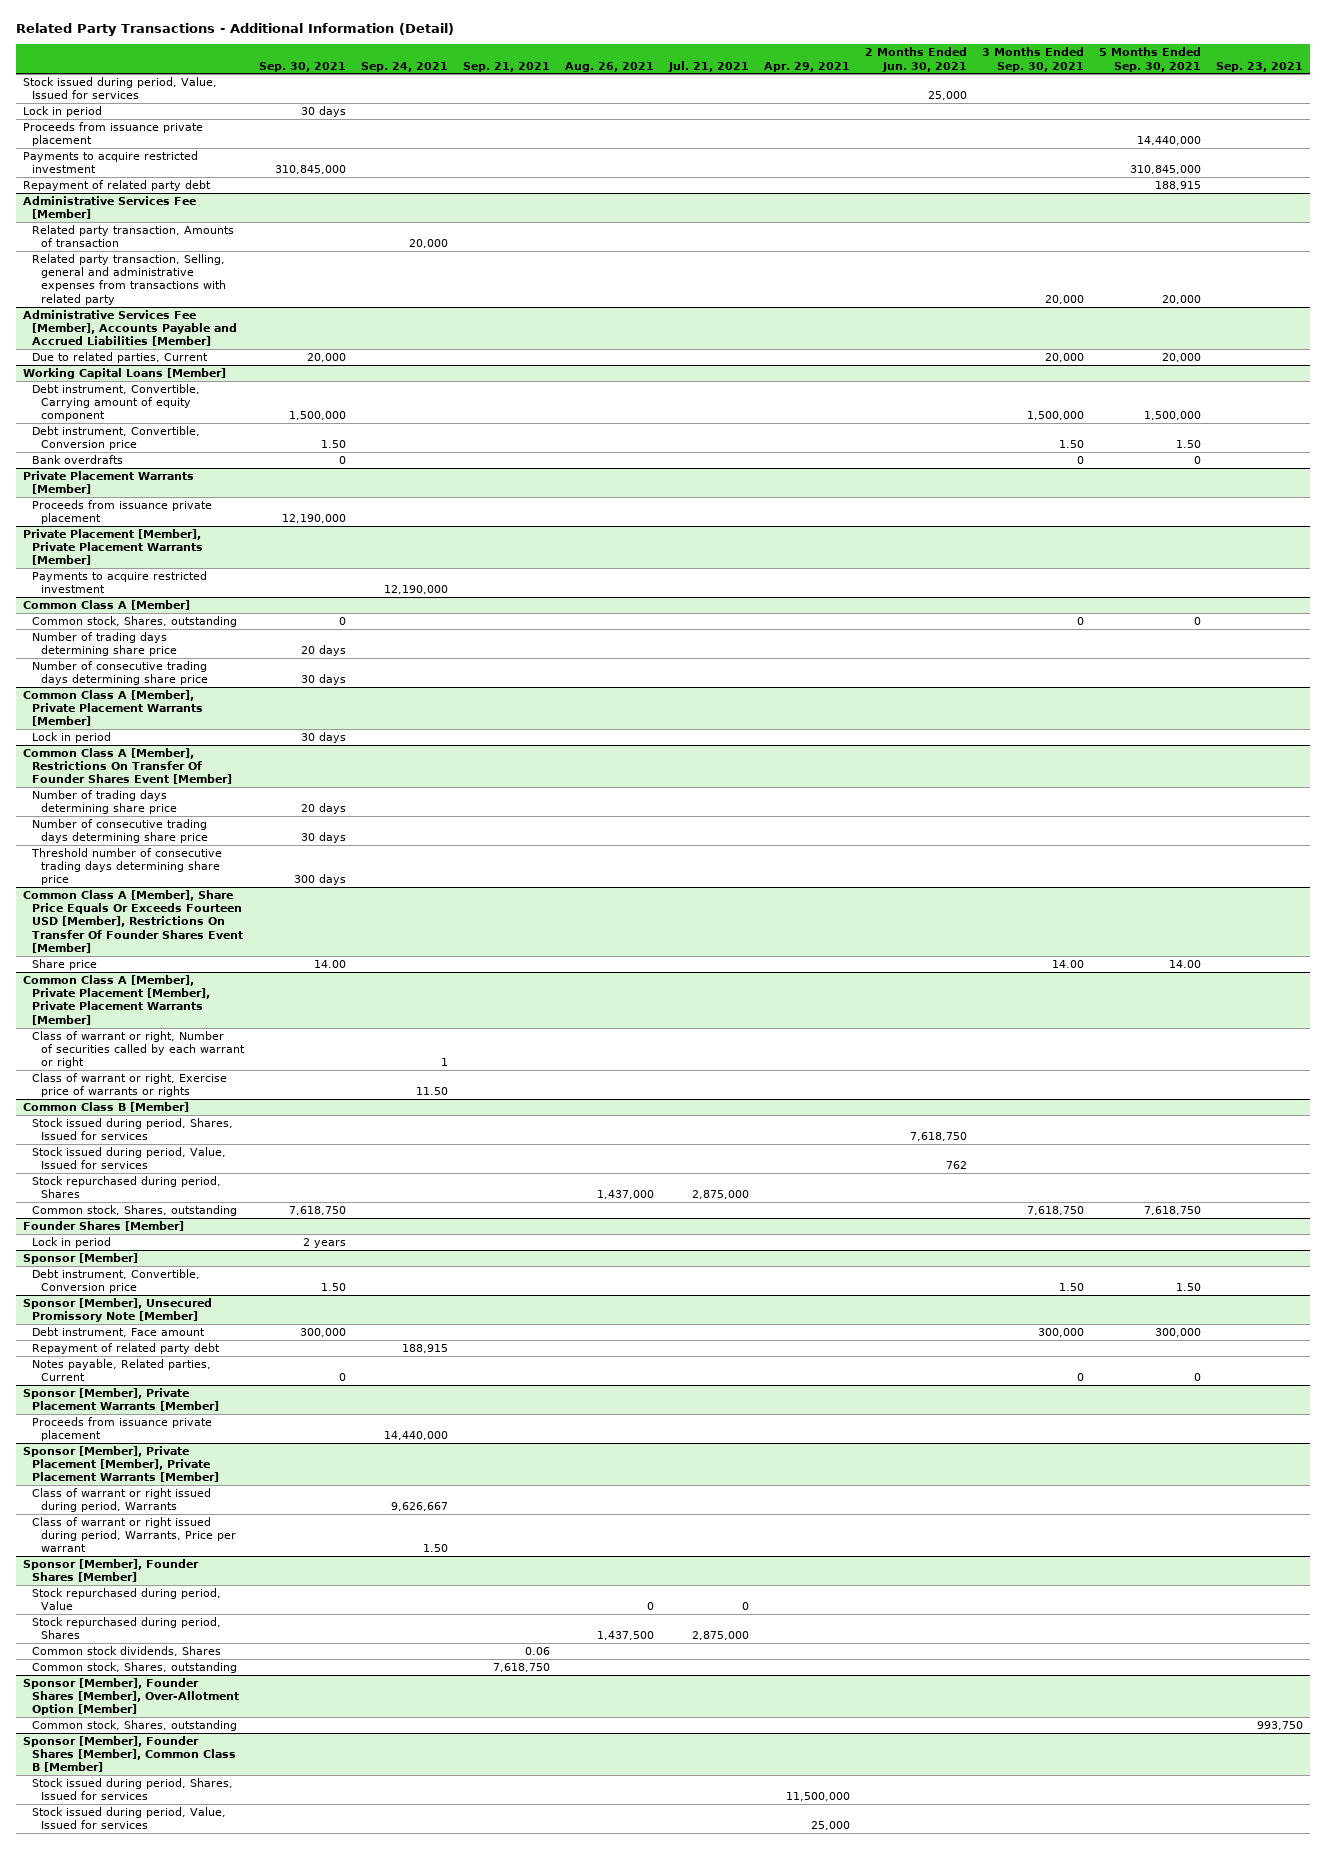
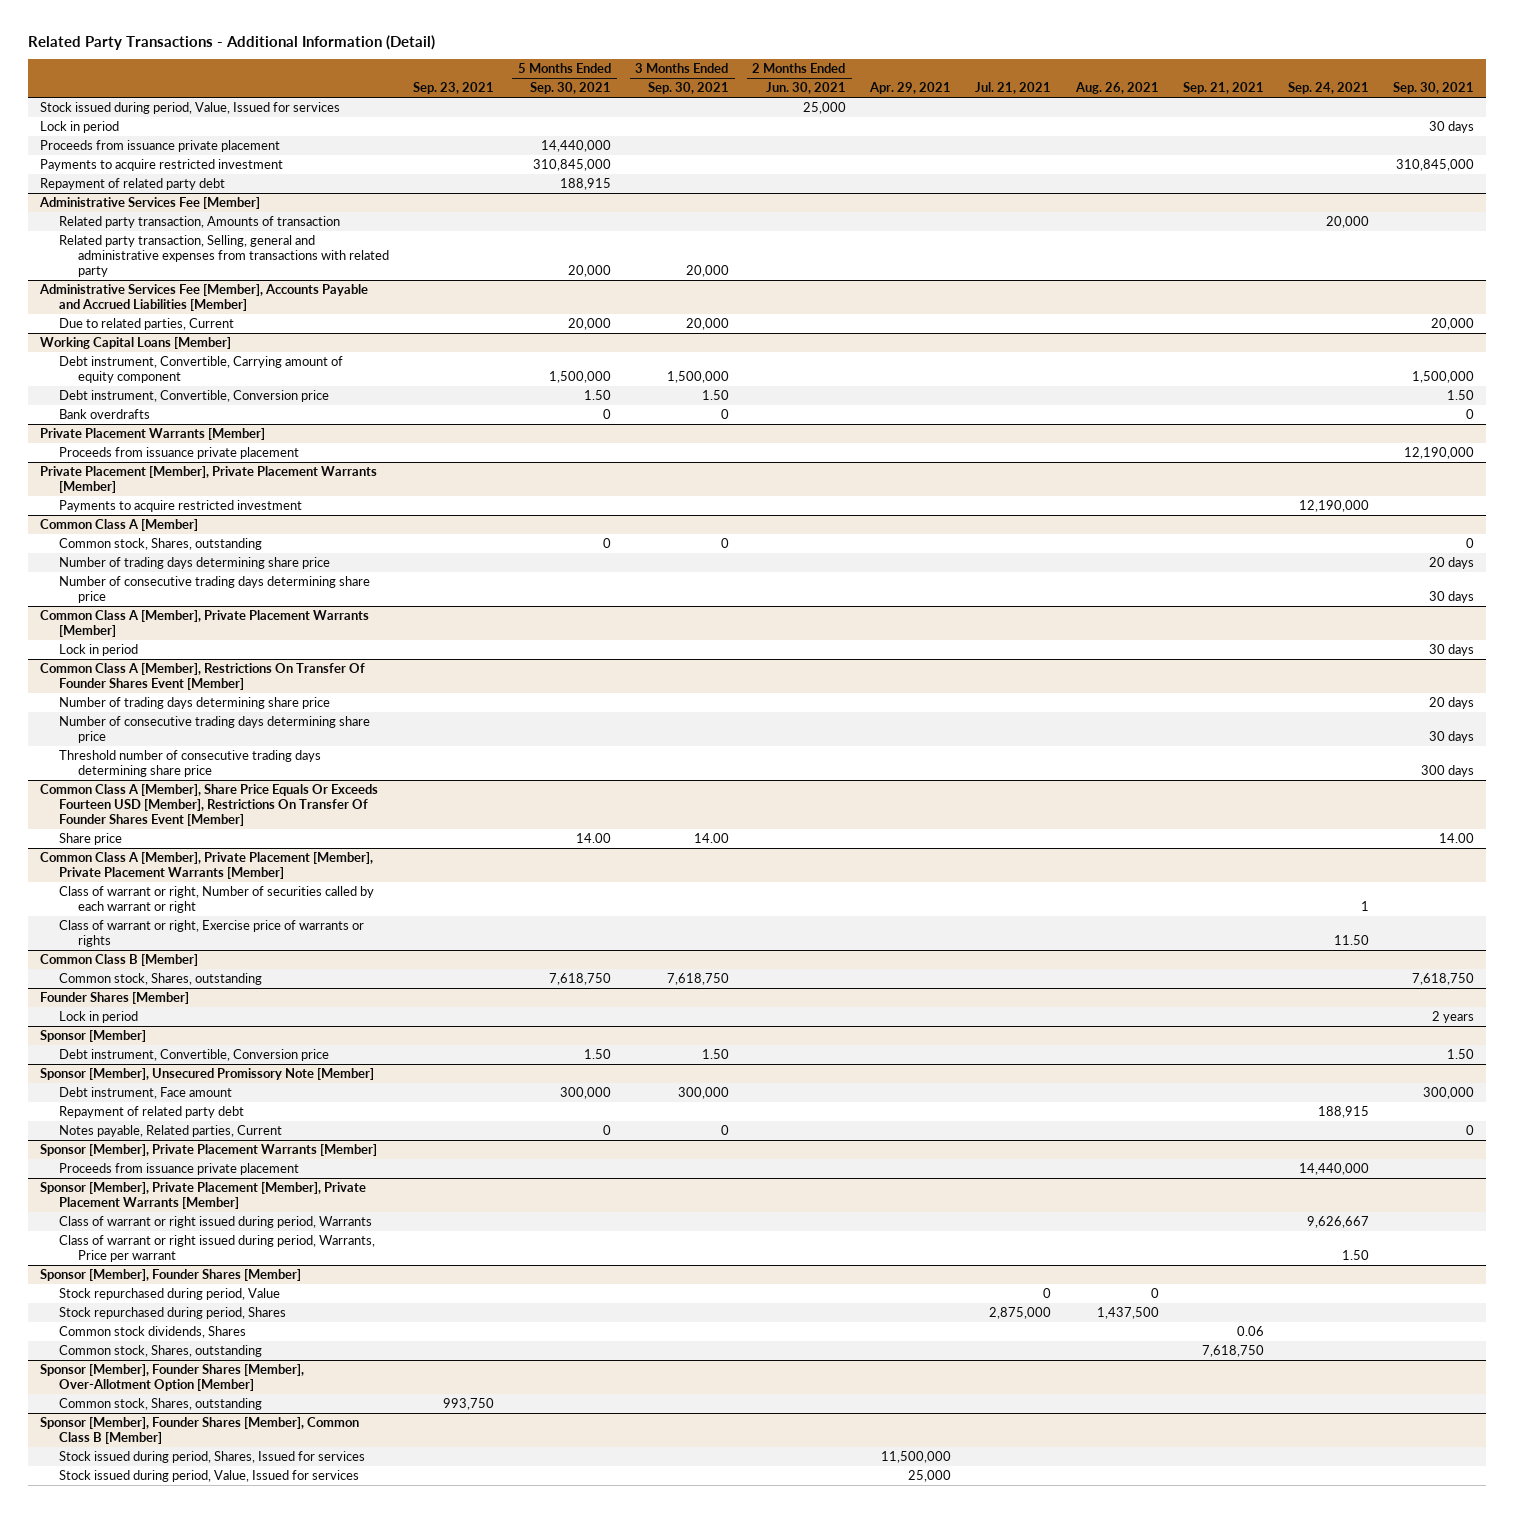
- | Sep. 30, 2021 | Sep. 24, 2021 | Sep. 21, 2021 | Aug. 26, 2021 | Jul. 21, 2021 | Apr. 29, 2021 | 2 Months Ended Jun. 30, 2021 | 3 Months Ended Sep. 30, 2021 | 5 Months Ended Sep. 30, 2021 | Sep. 23, 2021
+ | Sep. 23, 2021 | 5 Months Ended Sep. 30, 2021 | 3 Months Ended Sep. 30, 2021 | 2 Months Ended Jun. 30, 2021 | Apr. 29, 2021 | Jul. 21, 2021 | Aug. 26, 2021 | Sep. 21, 2021 | Sep. 24, 2021 | Sep. 30, 2021
@ Common Class B [Member]
- Stock issued during period, Shares, Issued for services | | | | | | | 7,618,750 | | |
- Stock issued during period, Value, Issued for services | | | | | | | 762 | | |
- Stock repurchased during period, Shares | | | | 1,437,000 | 2,875,000 | | | | |

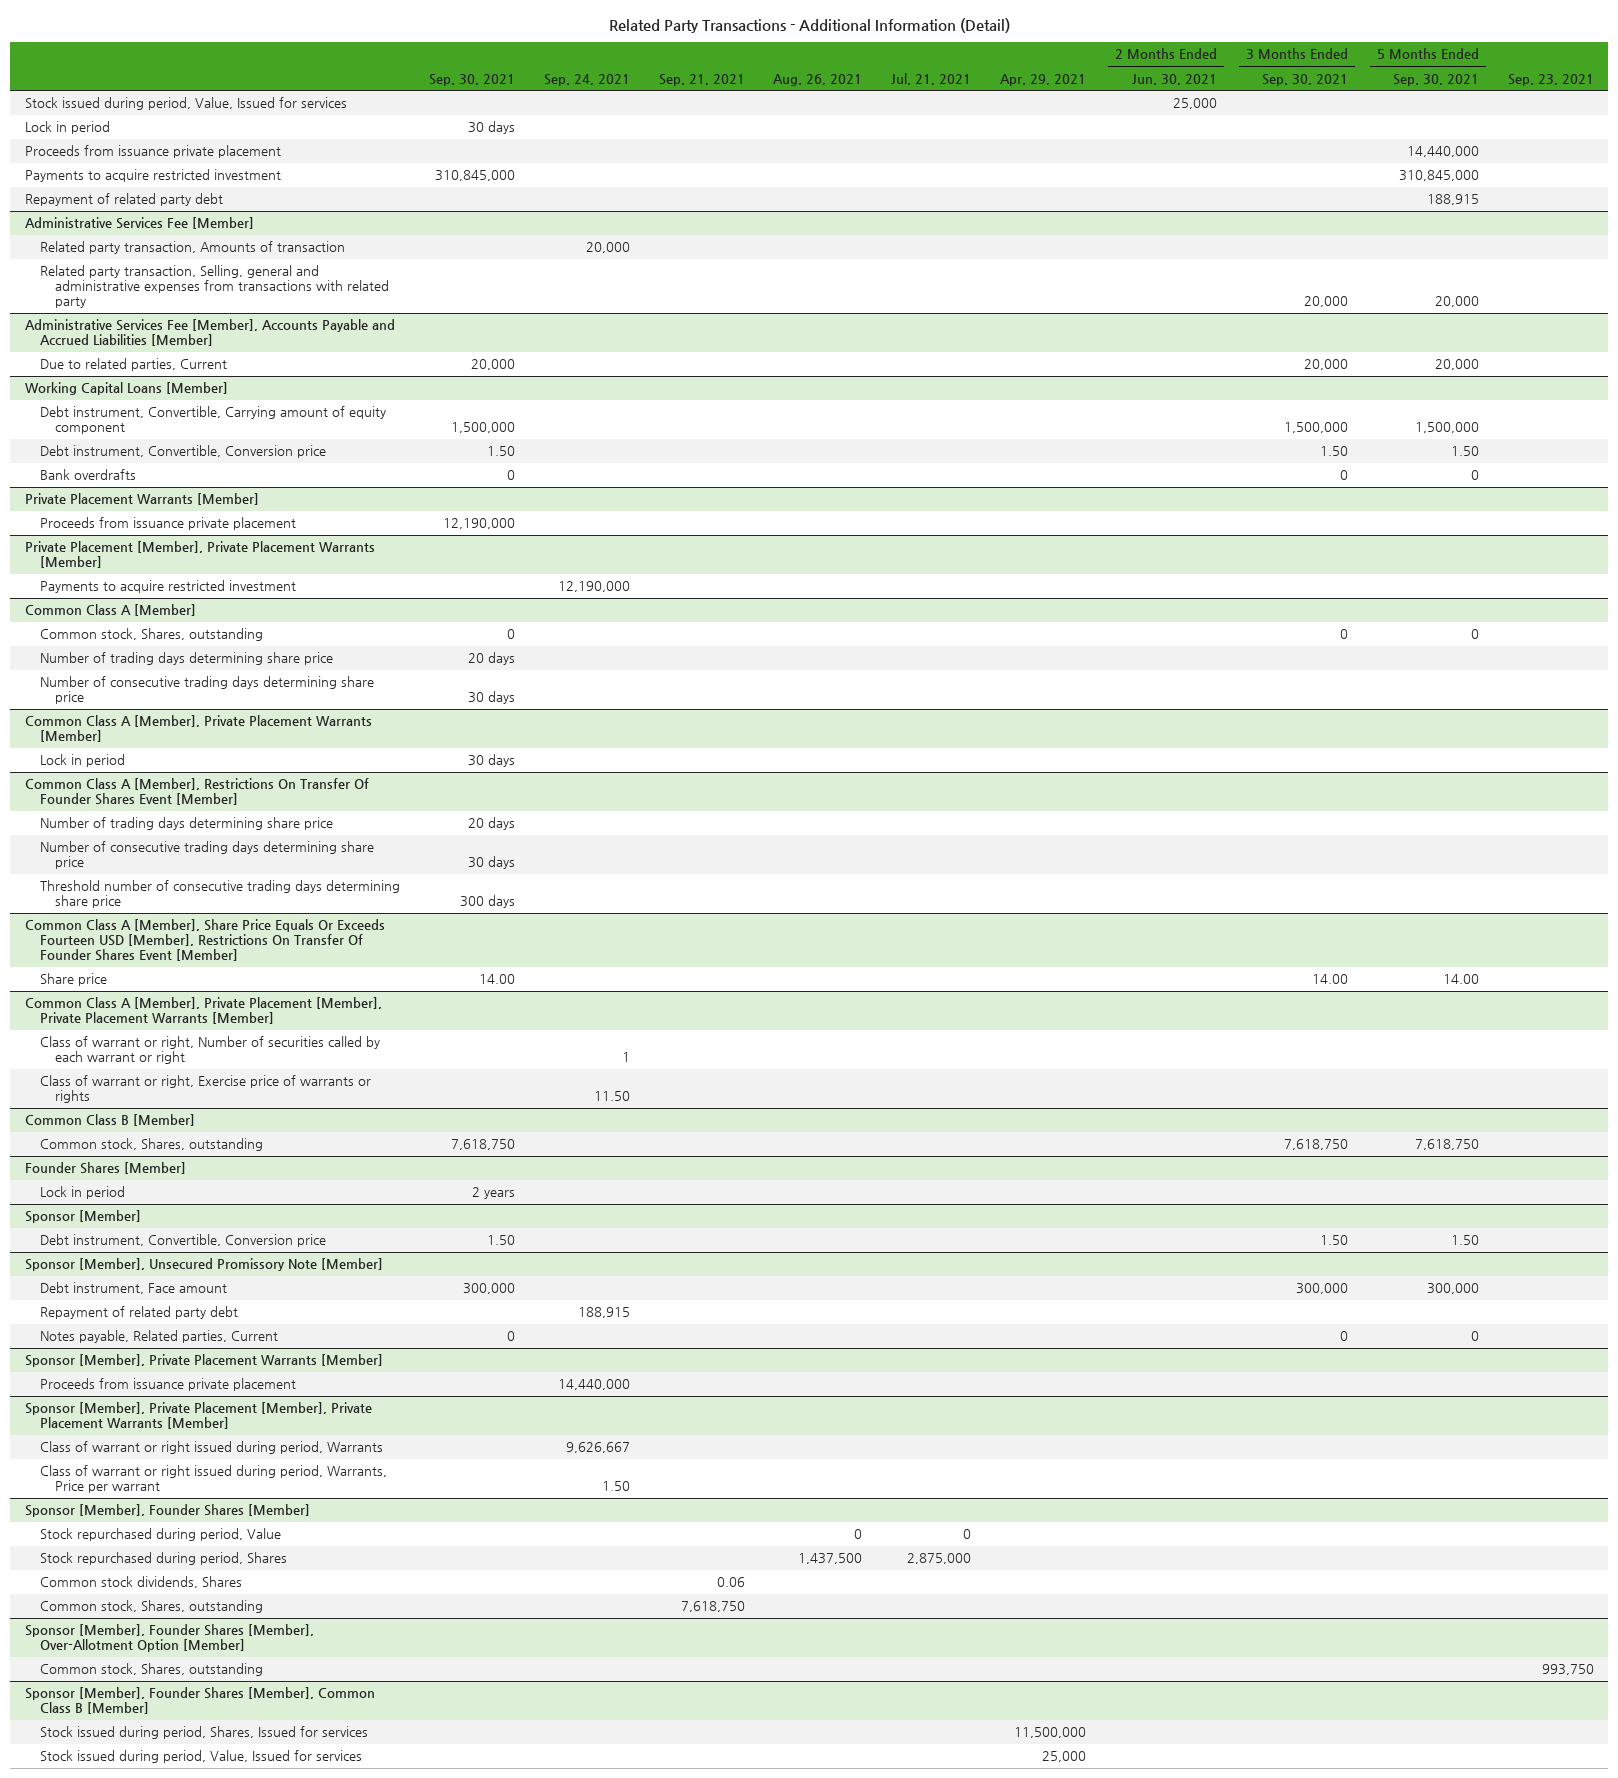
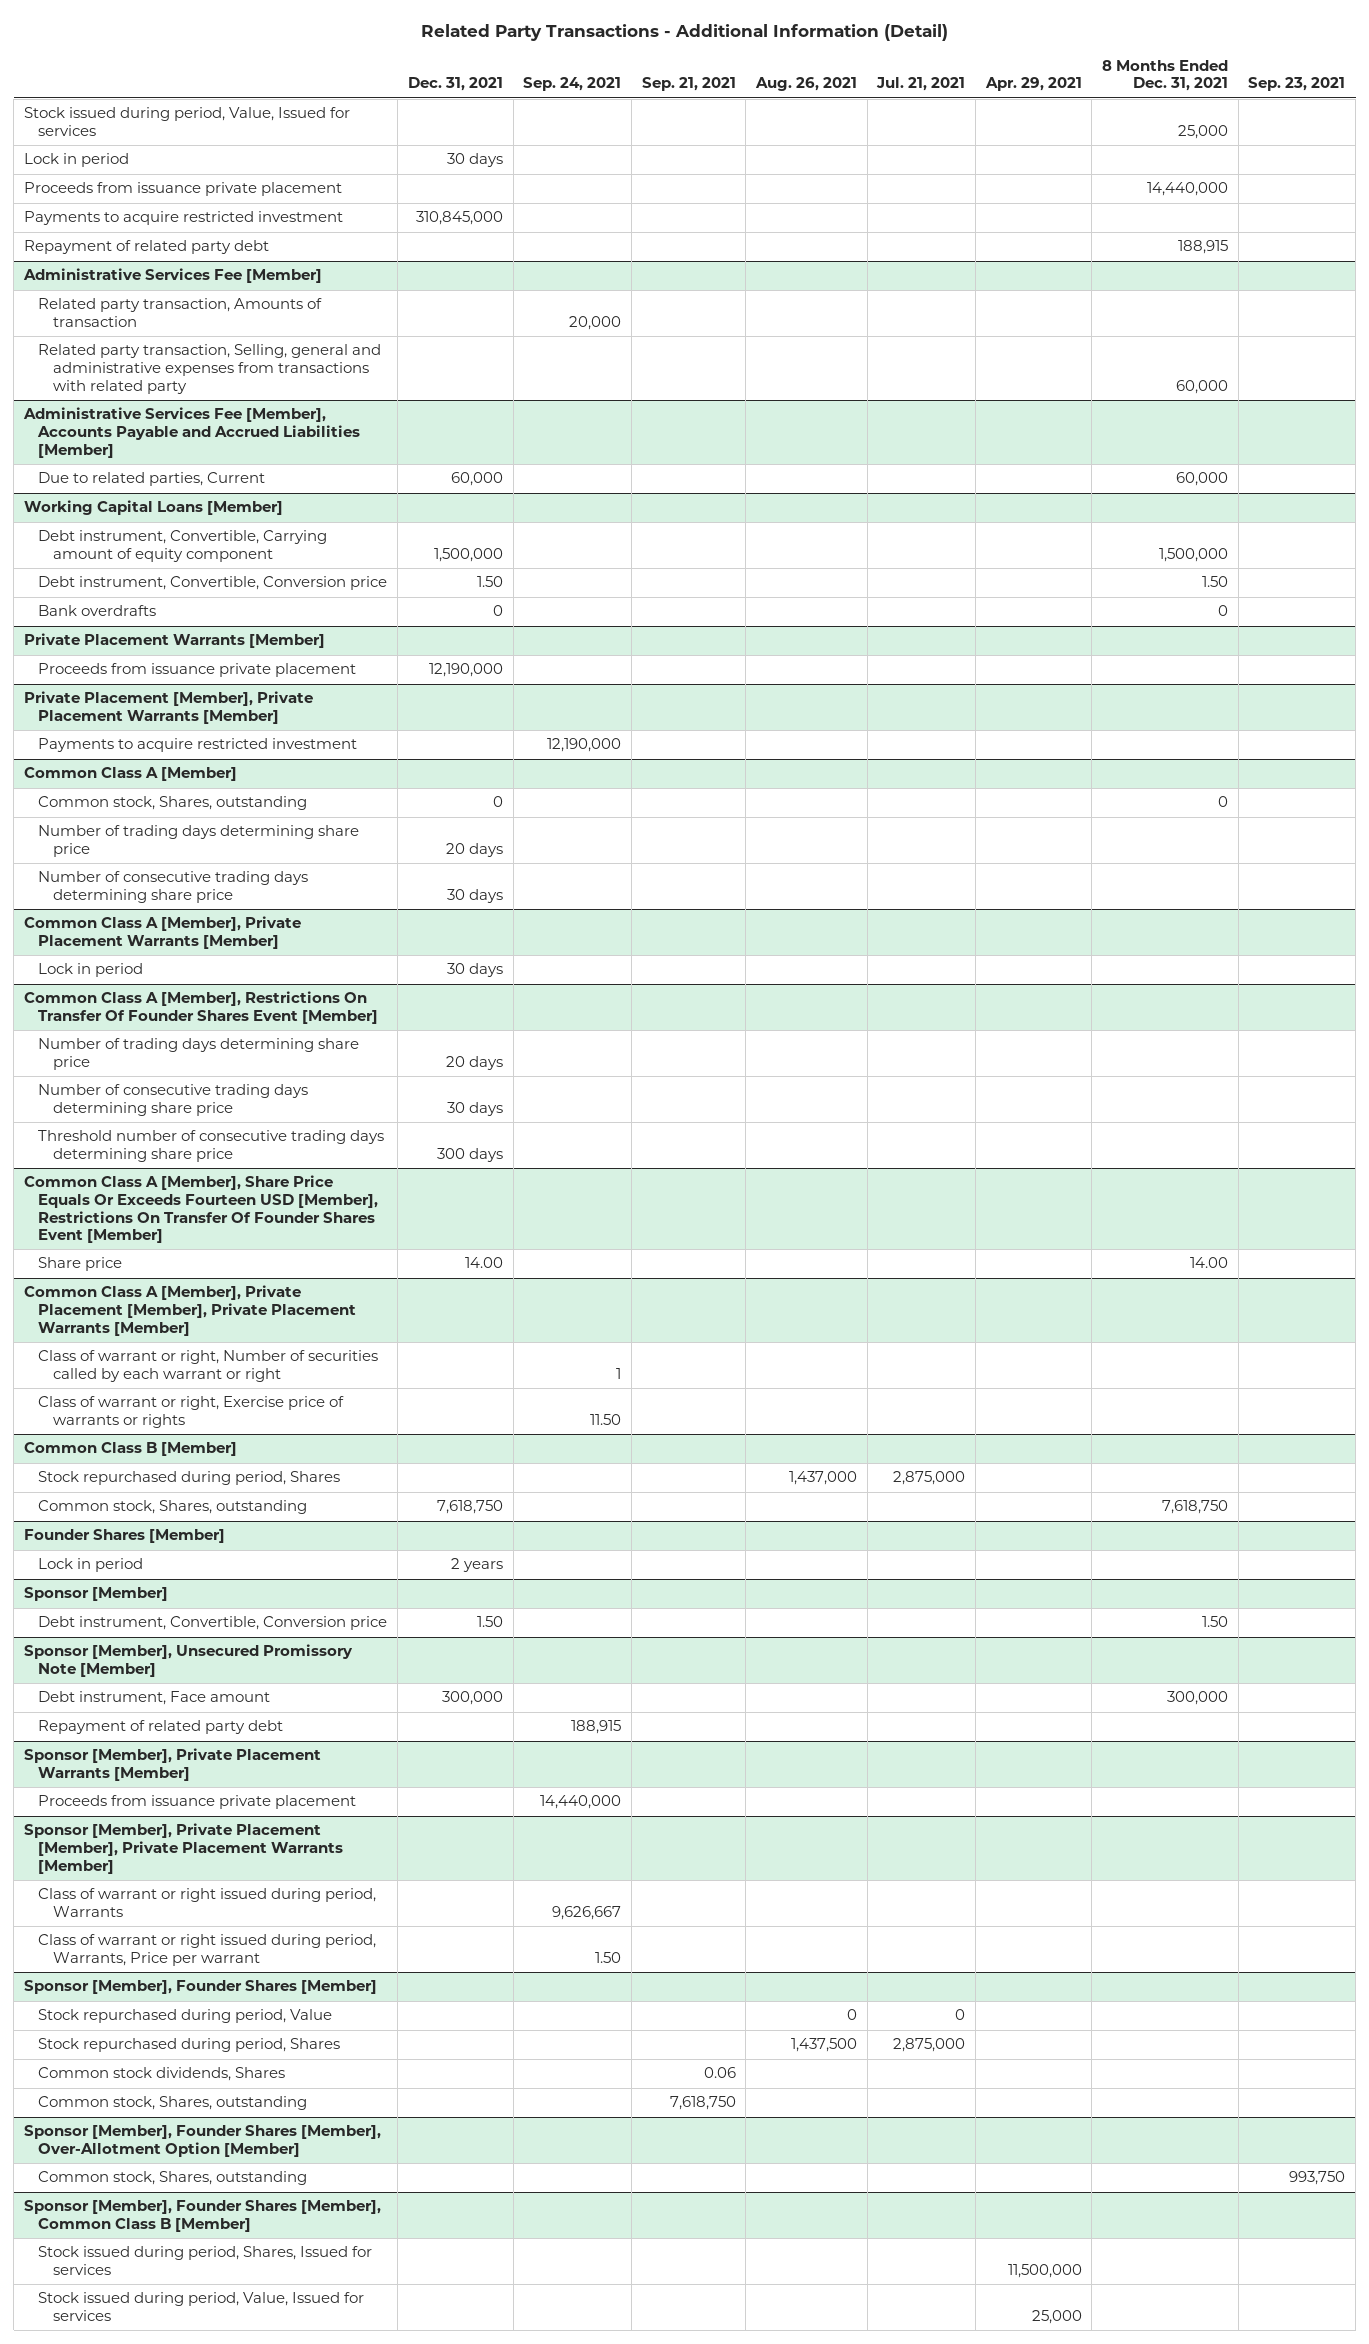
- | Sep. 30, 2021 | Sep. 24, 2021 | Sep. 21, 2021 | Aug. 26, 2021 | Jul. 21, 2021 | Apr. 29, 2021 | 2 Months Ended Jun. 30, 2021 | 3 Months Ended Sep. 30, 2021 | 5 Months Ended Sep. 30, 2021 | Sep. 23, 2021
+ | Dec. 31, 2021 | Sep. 24, 2021 | Sep. 21, 2021 | Aug. 26, 2021 | Jul. 21, 2021 | Apr. 29, 2021 | 8 Months Ended Dec. 31, 2021 | Sep. 23, 2021
@ Common Class B [Member]
+ Stock repurchased during period, Shares | | | | 1,437,000 | 2,875,000 | | |
@ Sponsor [Member], Unsecured Promissory Note [Member]
- Notes payable, Related parties, Current | 0 | | | | | | | 0 | 0 |

